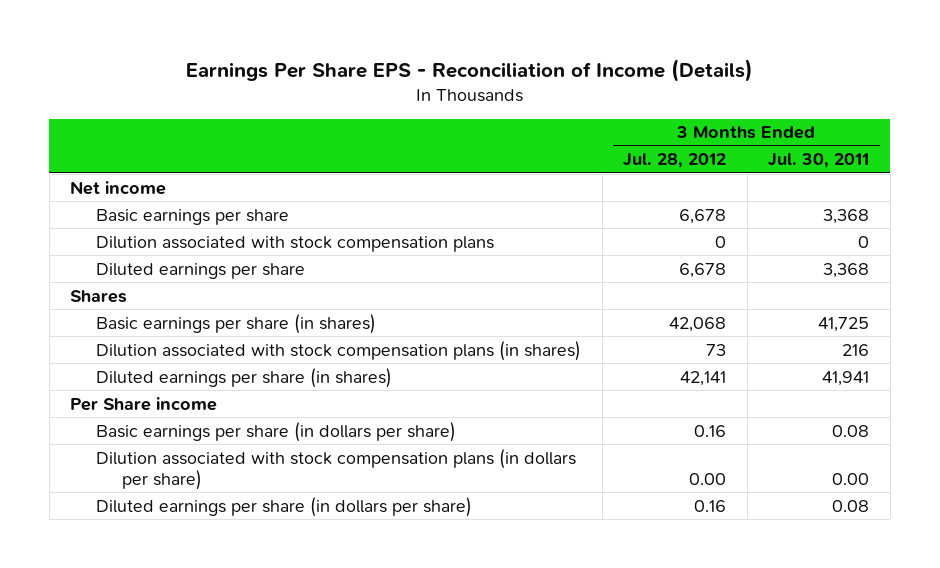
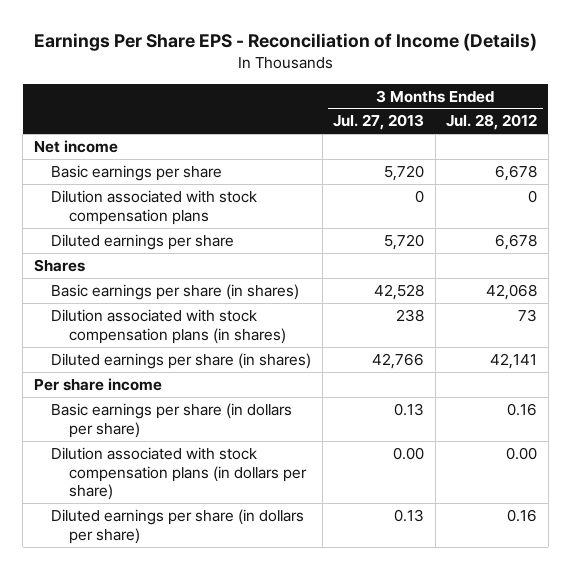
- | 3 Months Ended Jul. 28, 2012 | 3 Months Ended Jul. 30, 2011
+ | 3 Months Ended Jul. 27, 2013 | 3 Months Ended Jul. 28, 2012
- Per Share income
+ Per share income

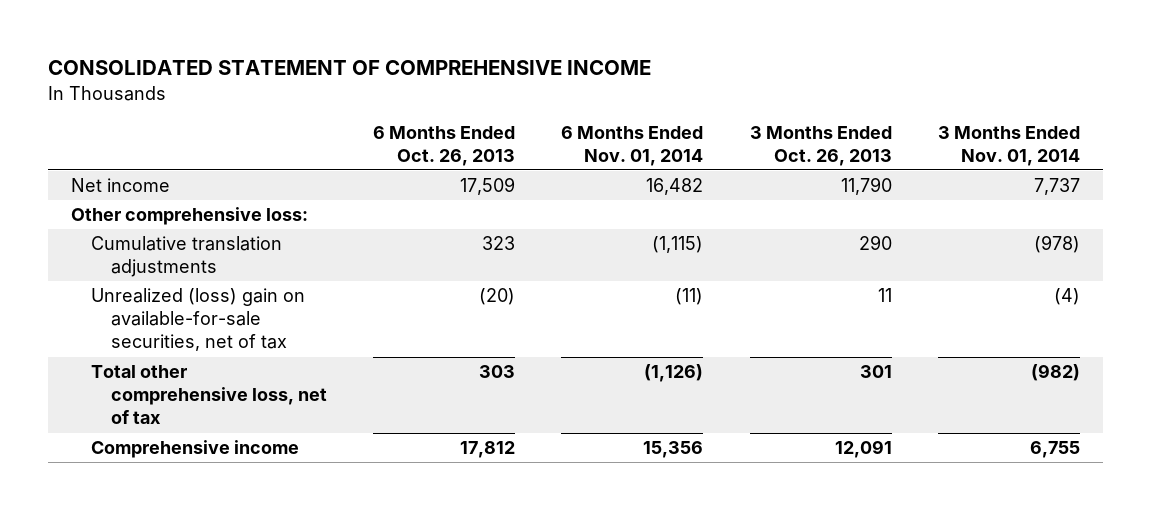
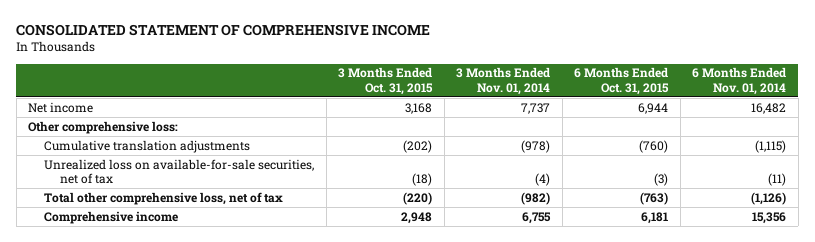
- | 6 Months Ended Oct. 26, 2013 | 6 Months Ended Nov. 01, 2014 | 3 Months Ended Oct. 26, 2013 | 3 Months Ended Nov. 01, 2014
+ | 3 Months Ended Oct. 31, 2015 | 3 Months Ended Nov. 01, 2014 | 6 Months Ended Oct. 31, 2015 | 6 Months Ended Nov. 01, 2014
- Unrealized (loss) gain on available-for-sale securities, net of tax | (20) | (11) | 11 | (4)
+ Unrealized loss on available-for-sale securities, net of tax | (18) | (4) | (3) | (11)

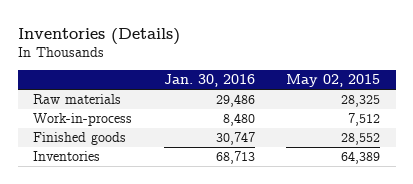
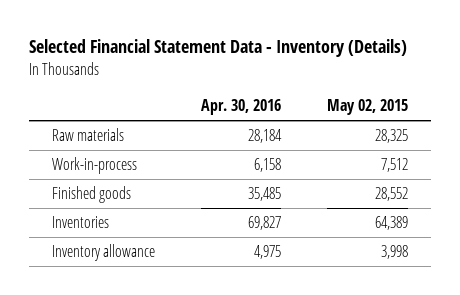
- Inventories (Details)
+ Selected Financial Statement Data - Inventory (Details)
- | Jan. 30, 2016 | May 02, 2015
+ | Apr. 30, 2016 | May 02, 2015
+ Inventory allowance | 4,975 | 3,998

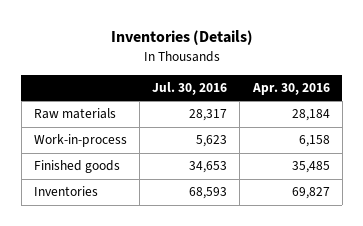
- Selected Financial Statement Data - Inventory (Details)
+ Inventories (Details)
- | Apr. 30, 2016 | May 02, 2015
+ | Jul. 30, 2016 | Apr. 30, 2016
- Inventory allowance | 4,975 | 3,998

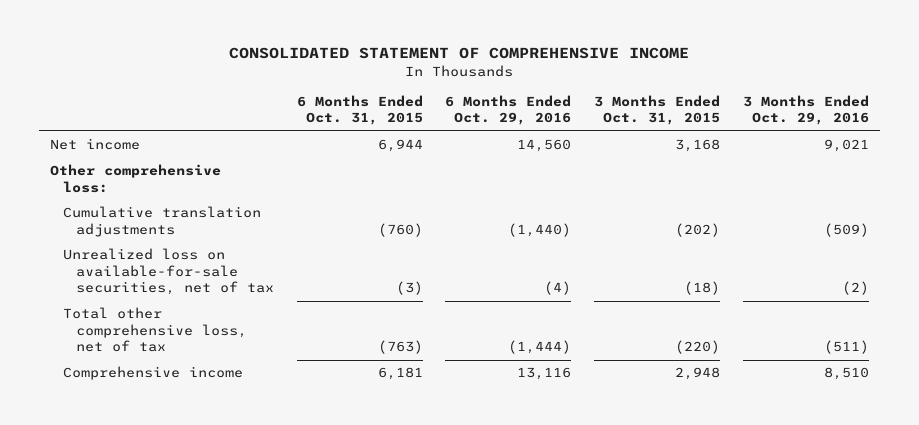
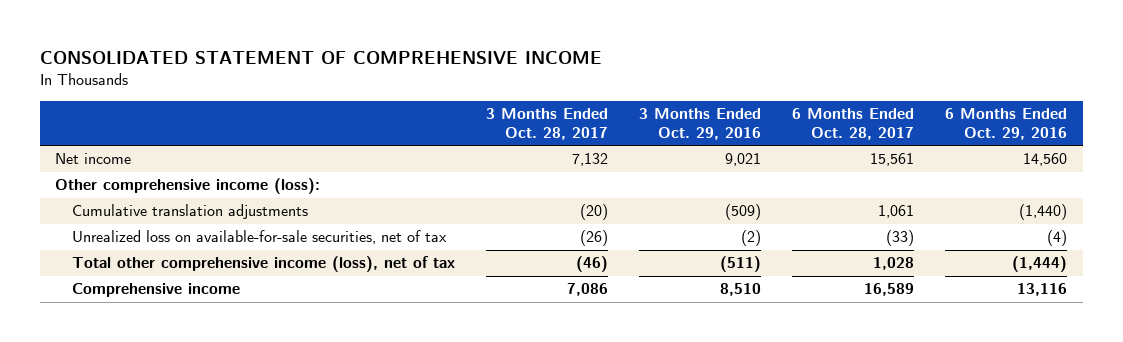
- | 6 Months Ended Oct. 31, 2015 | 6 Months Ended Oct. 29, 2016 | 3 Months Ended Oct. 31, 2015 | 3 Months Ended Oct. 29, 2016
+ | 3 Months Ended Oct. 28, 2017 | 3 Months Ended Oct. 29, 2016 | 6 Months Ended Oct. 28, 2017 | 6 Months Ended Oct. 29, 2016
- Other comprehensive loss:
+ Other comprehensive income (loss):
- Total other comprehensive loss, net of tax | (763) | (1,444) | (220) | (511)
+ Total other comprehensive income (loss), net of tax | (46) | (511) | 1,028 | (1,444)

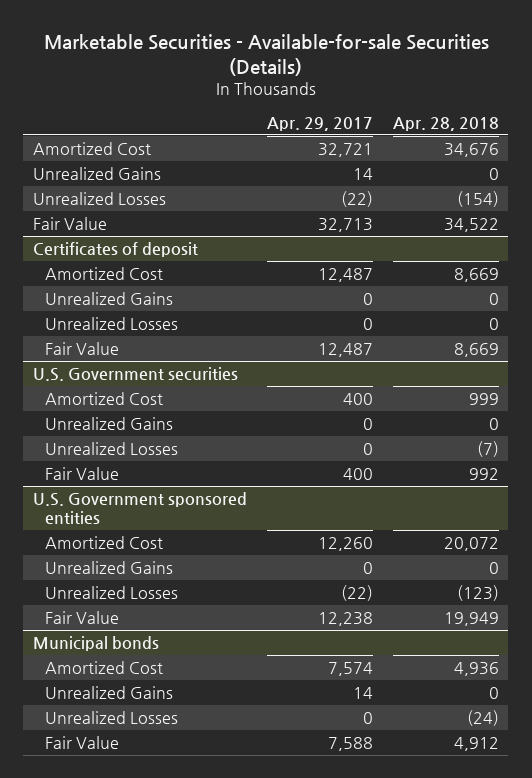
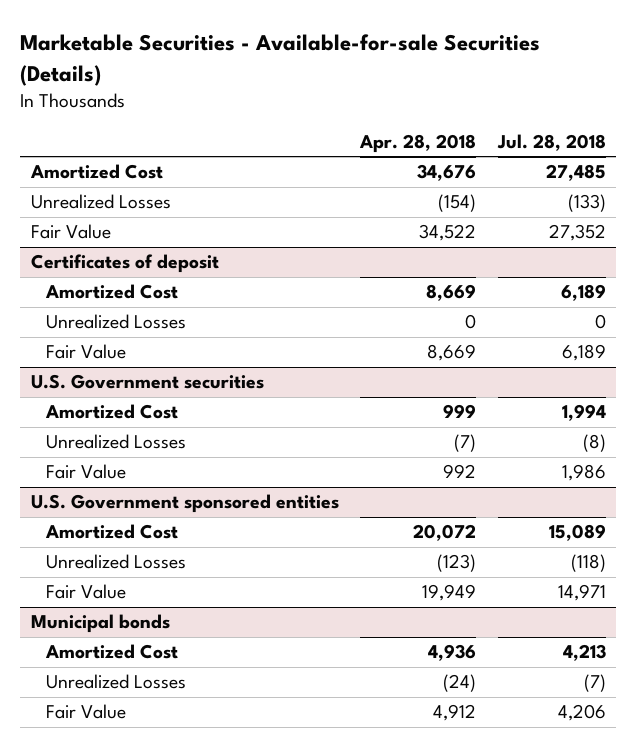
- | Apr. 29, 2017 | Apr. 28, 2018
+ | Apr. 28, 2018 | Jul. 28, 2018
- Unrealized Gains | 14 | 0
@ Certificates of deposit
- Unrealized Gains | 0 | 0
@ U.S. Government securities
- Unrealized Gains | 0 | 0
@ U.S. Government sponsored entities
- Unrealized Gains | 0 | 0
@ Municipal bonds
- Unrealized Gains | 14 | 0

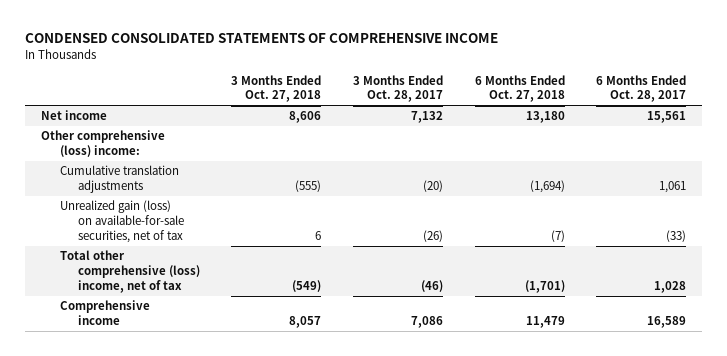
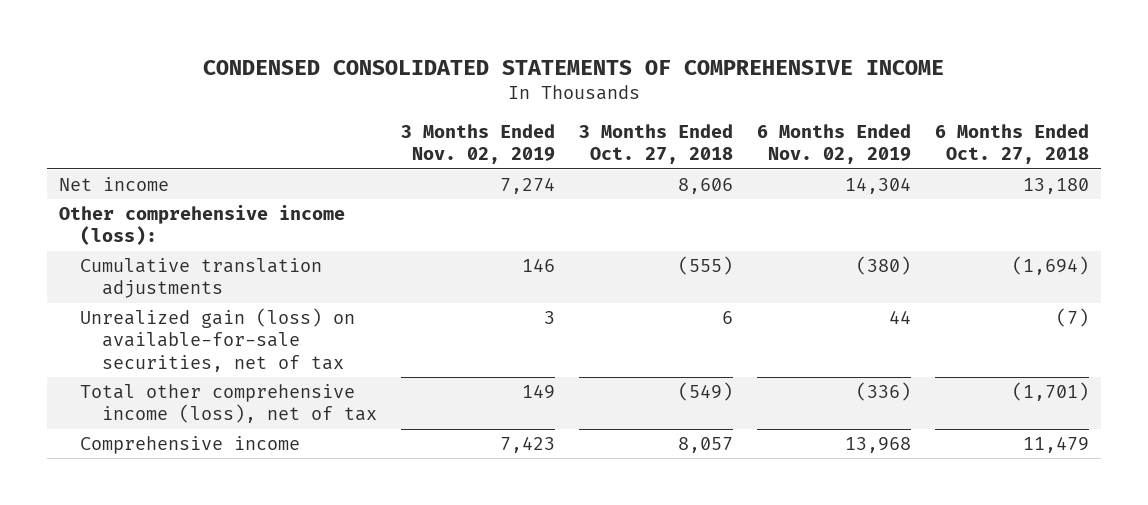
- | 3 Months Ended Oct. 27, 2018 | 3 Months Ended Oct. 28, 2017 | 6 Months Ended Oct. 27, 2018 | 6 Months Ended Oct. 28, 2017
+ | 3 Months Ended Nov. 02, 2019 | 3 Months Ended Oct. 27, 2018 | 6 Months Ended Nov. 02, 2019 | 6 Months Ended Oct. 27, 2018
- Other comprehensive (loss) income:
+ Other comprehensive income (loss):
- Total other comprehensive (loss) income, net of tax | (549) | (46) | (1,701) | 1,028
+ Total other comprehensive income (loss), net of tax | 149 | (549) | (336) | (1,701)

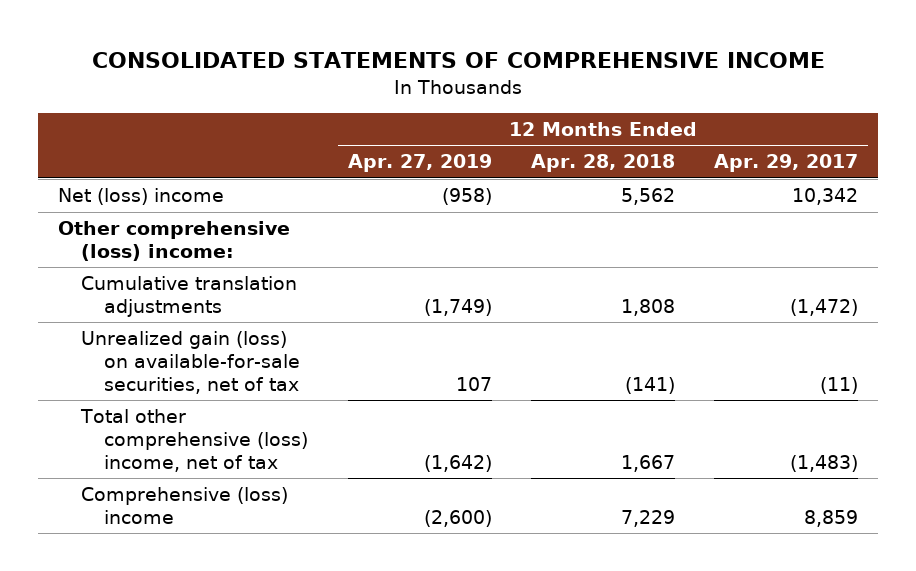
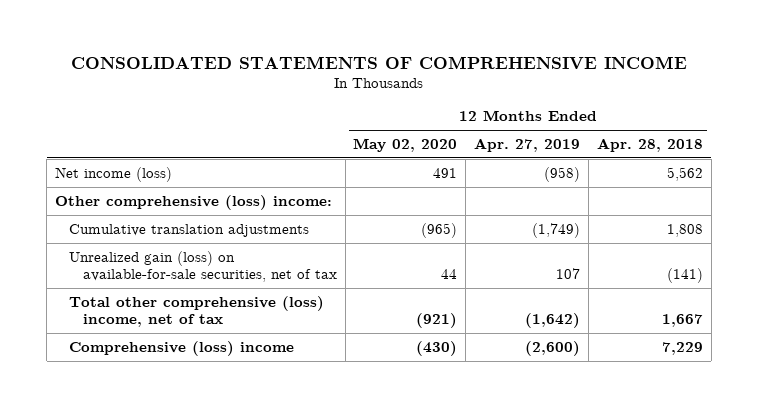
- | 12 Months Ended Apr. 27, 2019 | 12 Months Ended Apr. 28, 2018 | 12 Months Ended Apr. 29, 2017
+ | 12 Months Ended May 02, 2020 | 12 Months Ended Apr. 27, 2019 | 12 Months Ended Apr. 28, 2018
- Net (loss) income | (958) | 5,562 | 10,342
+ Net income (loss) | 491 | (958) | 5,562

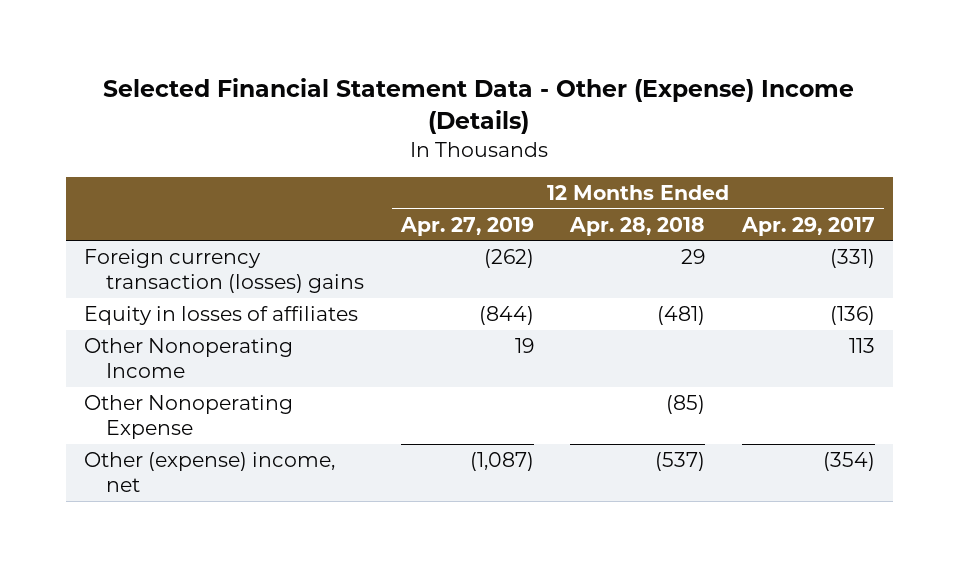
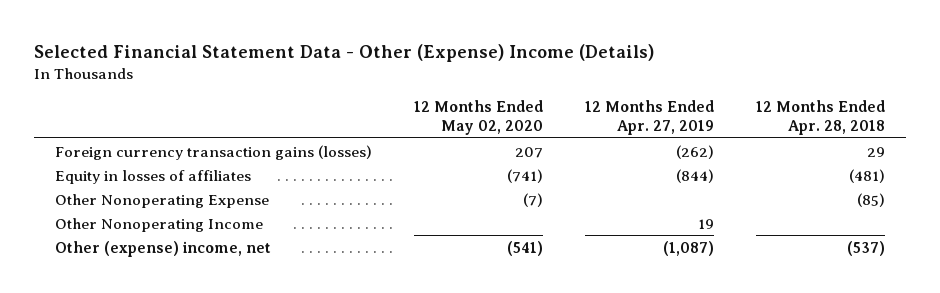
- | 12 Months Ended Apr. 27, 2019 | 12 Months Ended Apr. 28, 2018 | 12 Months Ended Apr. 29, 2017
+ | 12 Months Ended May 02, 2020 | 12 Months Ended Apr. 27, 2019 | 12 Months Ended Apr. 28, 2018
- Foreign currency transaction (losses) gains | (262) | 29 | (331)
+ Foreign currency transaction gains (losses) | 207 | (262) | 29
moved down: Other Nonoperating Income | | 19 |

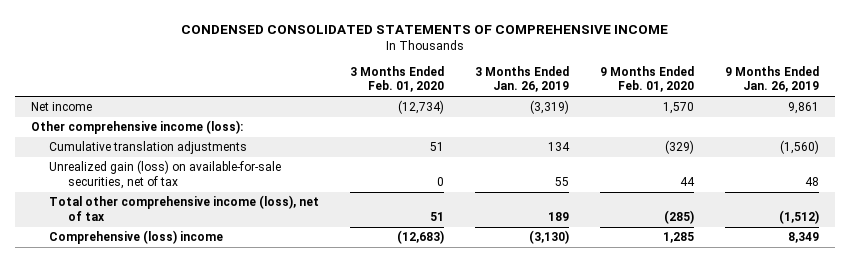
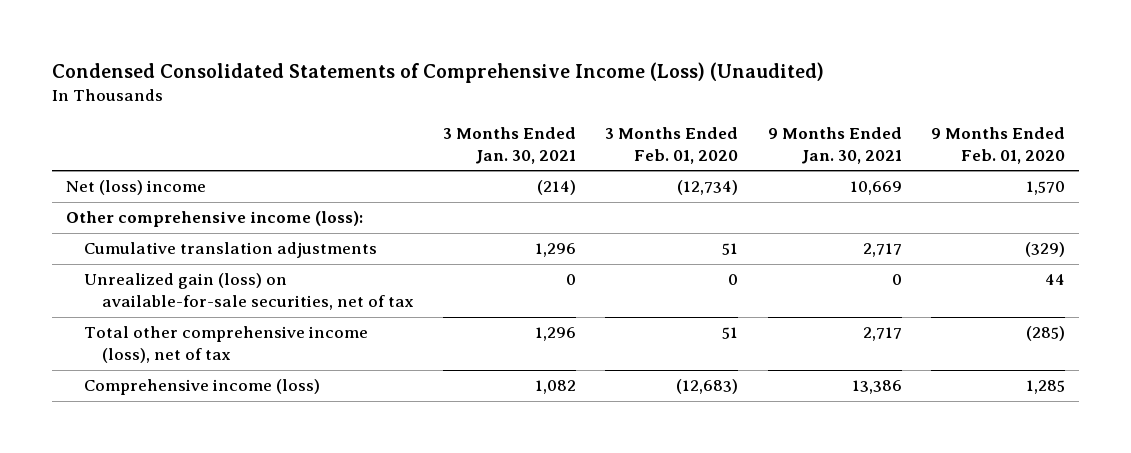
- CONDENSED CONSOLIDATED STATEMENTS OF COMPREHENSIVE INCOME
+ Condensed Consolidated Statements of Comprehensive Income (Loss) (Unaudited)
- | 3 Months Ended Feb. 01, 2020 | 3 Months Ended Jan. 26, 2019 | 9 Months Ended Feb. 01, 2020 | 9 Months Ended Jan. 26, 2019
+ | 3 Months Ended Jan. 30, 2021 | 3 Months Ended Feb. 01, 2020 | 9 Months Ended Jan. 30, 2021 | 9 Months Ended Feb. 01, 2020
- Net income | (12,734) | (3,319) | 1,570 | 9,861
+ Net (loss) income | (214) | (12,734) | 10,669 | 1,570
- Comprehensive (loss) income | (12,683) | (3,130) | 1,285 | 8,349
+ Comprehensive income (loss) | 1,082 | (12,683) | 13,386 | 1,285

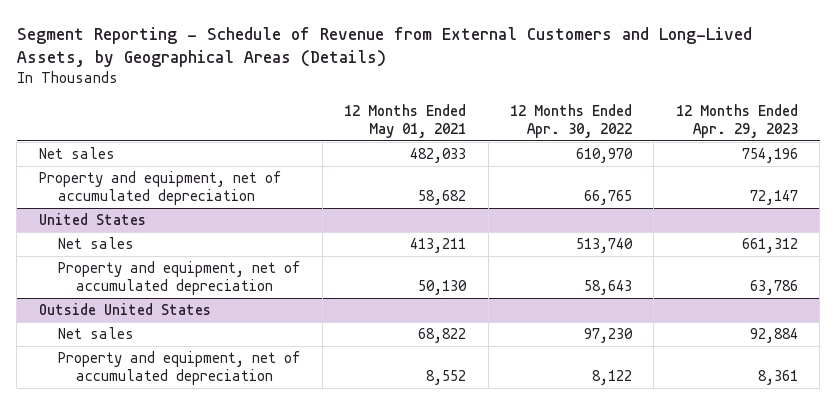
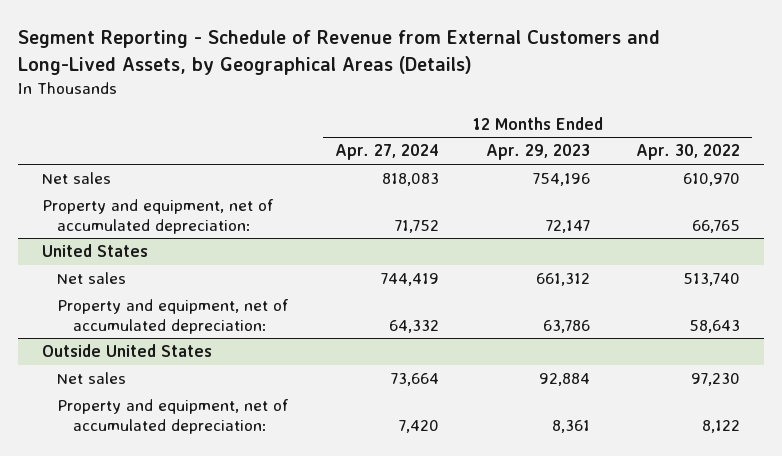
- | 12 Months Ended May 01, 2021 | 12 Months Ended Apr. 30, 2022 | 12 Months Ended Apr. 29, 2023
+ | 12 Months Ended Apr. 27, 2024 | 12 Months Ended Apr. 29, 2023 | 12 Months Ended Apr. 30, 2022
- Property and equipment, net of accumulated depreciation | 58,682 | 66,765 | 72,147
+ Property and equipment, net of accumulated depreciation: | 71,752 | 72,147 | 66,765
@ United States
- Property and equipment, net of accumulated depreciation | 50,130 | 58,643 | 63,786
+ Property and equipment, net of accumulated depreciation: | 64,332 | 63,786 | 58,643
@ Outside United States
- Property and equipment, net of accumulated depreciation | 8,552 | 8,122 | 8,361
+ Property and equipment, net of accumulated depreciation: | 7,420 | 8,361 | 8,122

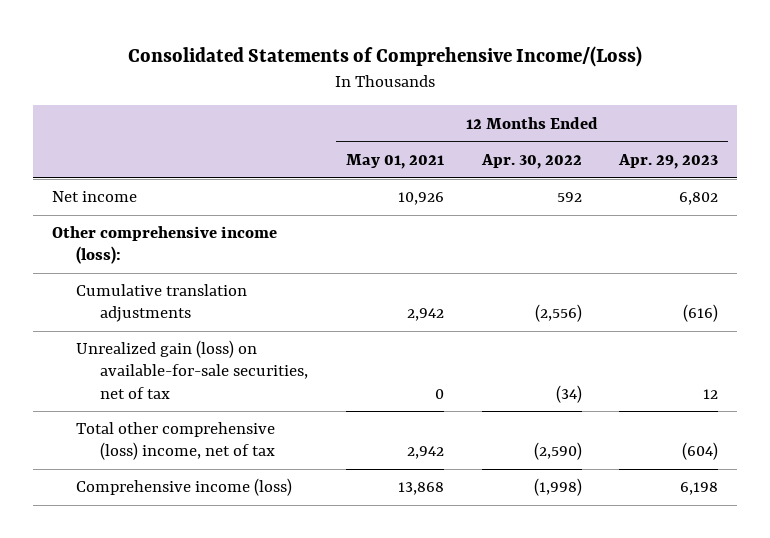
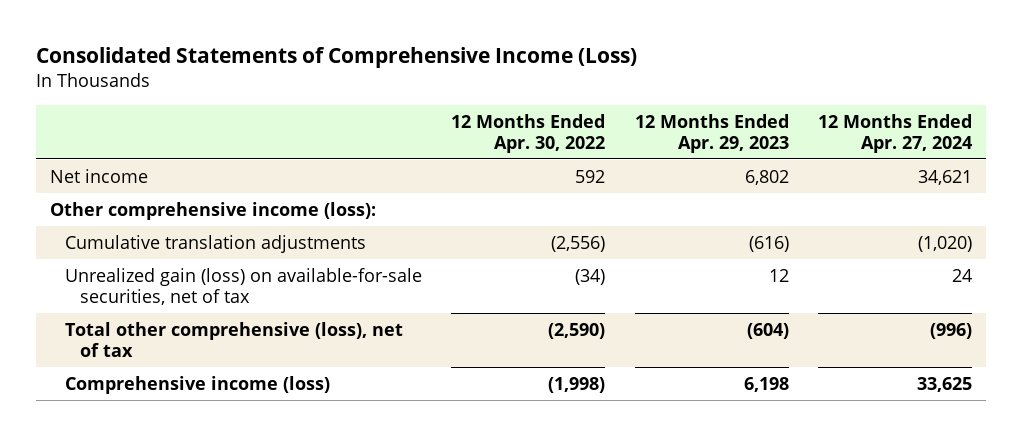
- Consolidated Statements of Comprehensive Income/(Loss)
+ Consolidated Statements of Comprehensive Income (Loss)
- | 12 Months Ended May 01, 2021 | 12 Months Ended Apr. 30, 2022 | 12 Months Ended Apr. 29, 2023
+ | 12 Months Ended Apr. 30, 2022 | 12 Months Ended Apr. 29, 2023 | 12 Months Ended Apr. 27, 2024
- Total other comprehensive (loss) income, net of tax | 2,942 | (2,590) | (604)
+ Total other comprehensive (loss), net of tax | (2,590) | (604) | (996)

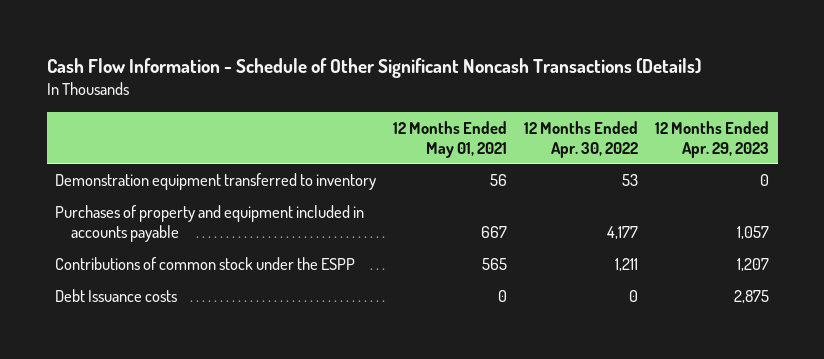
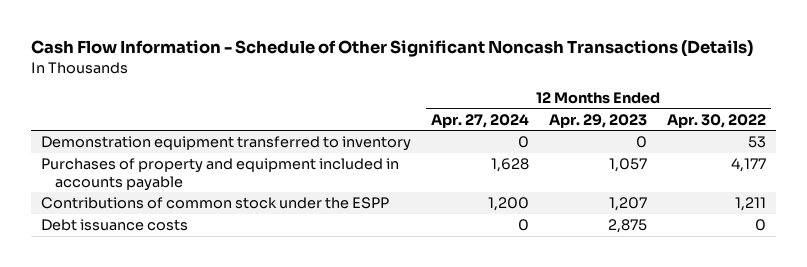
- | 12 Months Ended May 01, 2021 | 12 Months Ended Apr. 30, 2022 | 12 Months Ended Apr. 29, 2023
+ | 12 Months Ended Apr. 27, 2024 | 12 Months Ended Apr. 29, 2023 | 12 Months Ended Apr. 30, 2022
- Debt Issuance costs | 0 | 0 | 2,875
+ Debt issuance costs | 0 | 2,875 | 0

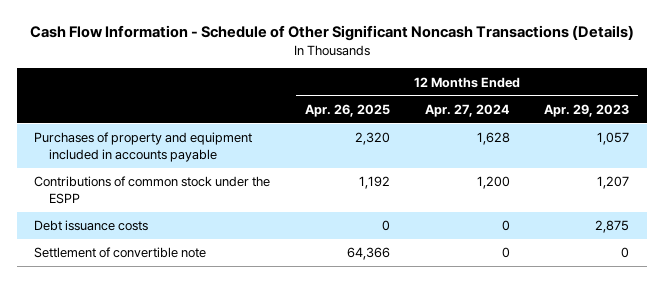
- | 12 Months Ended Apr. 27, 2024 | 12 Months Ended Apr. 29, 2023 | 12 Months Ended Apr. 30, 2022
+ | 12 Months Ended Apr. 26, 2025 | 12 Months Ended Apr. 27, 2024 | 12 Months Ended Apr. 29, 2023
- Demonstration equipment transferred to inventory | 0 | 0 | 53
+ Settlement of convertible note | 64,366 | 0 | 0

